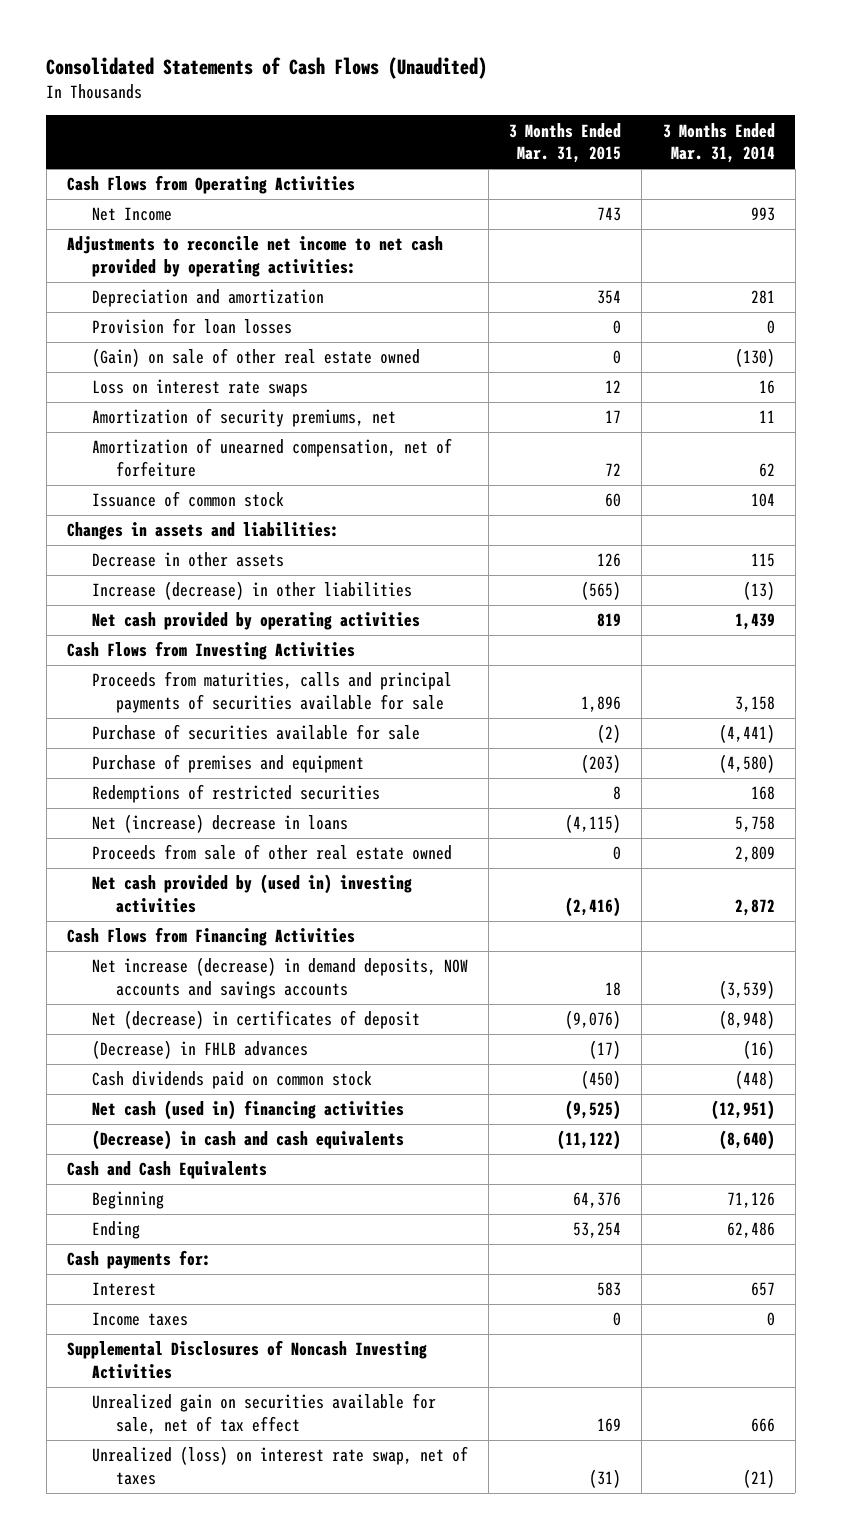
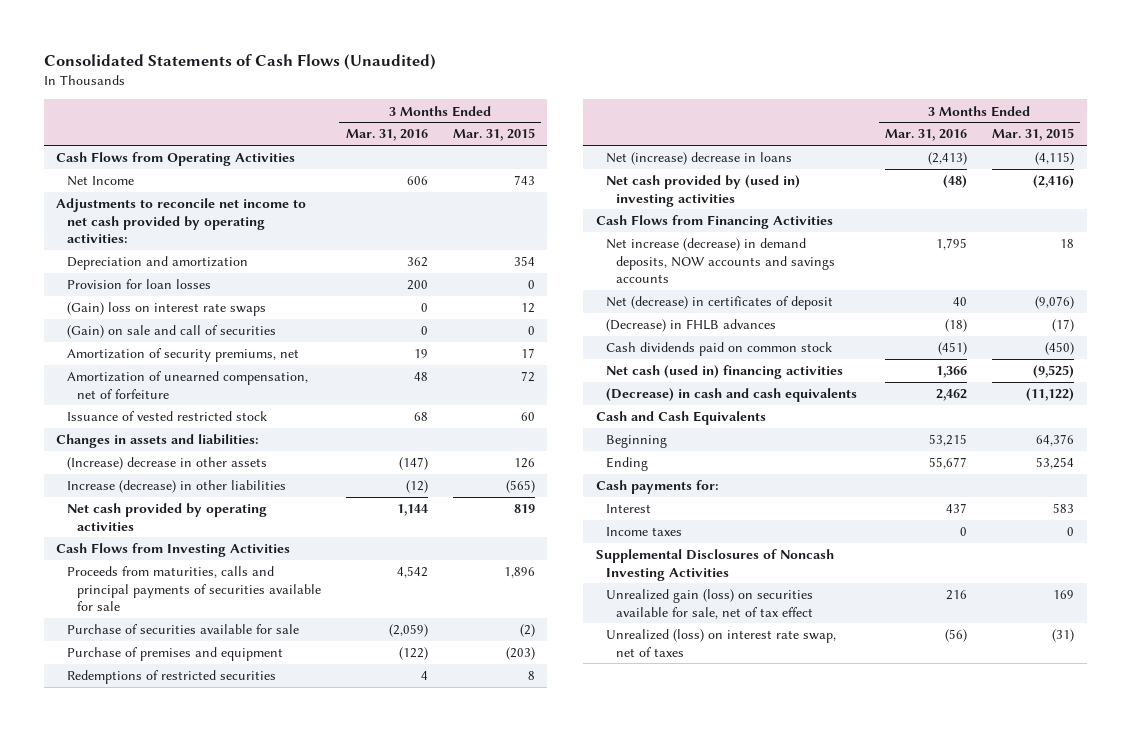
- | 3 Months Ended Mar. 31, 2015 | 3 Months Ended Mar. 31, 2014
+ | 3 Months Ended Mar. 31, 2016 | 3 Months Ended Mar. 31, 2015
- (Gain) on sale of other real estate owned | 0 | (130)
- Loss on interest rate swaps | 12 | 16
+ (Gain) loss on interest rate swaps | 0 | 12
+ (Gain) on sale and call of securities | 0 | 0
- Issuance of common stock | 60 | 104
+ Issuance of vested restricted stock | 68 | 60
- Decrease in other assets | 126 | 115
+ (Increase) decrease in other assets | (147) | 126
- Proceeds from sale of other real estate owned | 0 | 2,809
- Unrealized gain on securities available for sale, net of tax effect | 169 | 666
+ Unrealized gain (loss) on securities available for sale, net of tax effect | 216 | 169

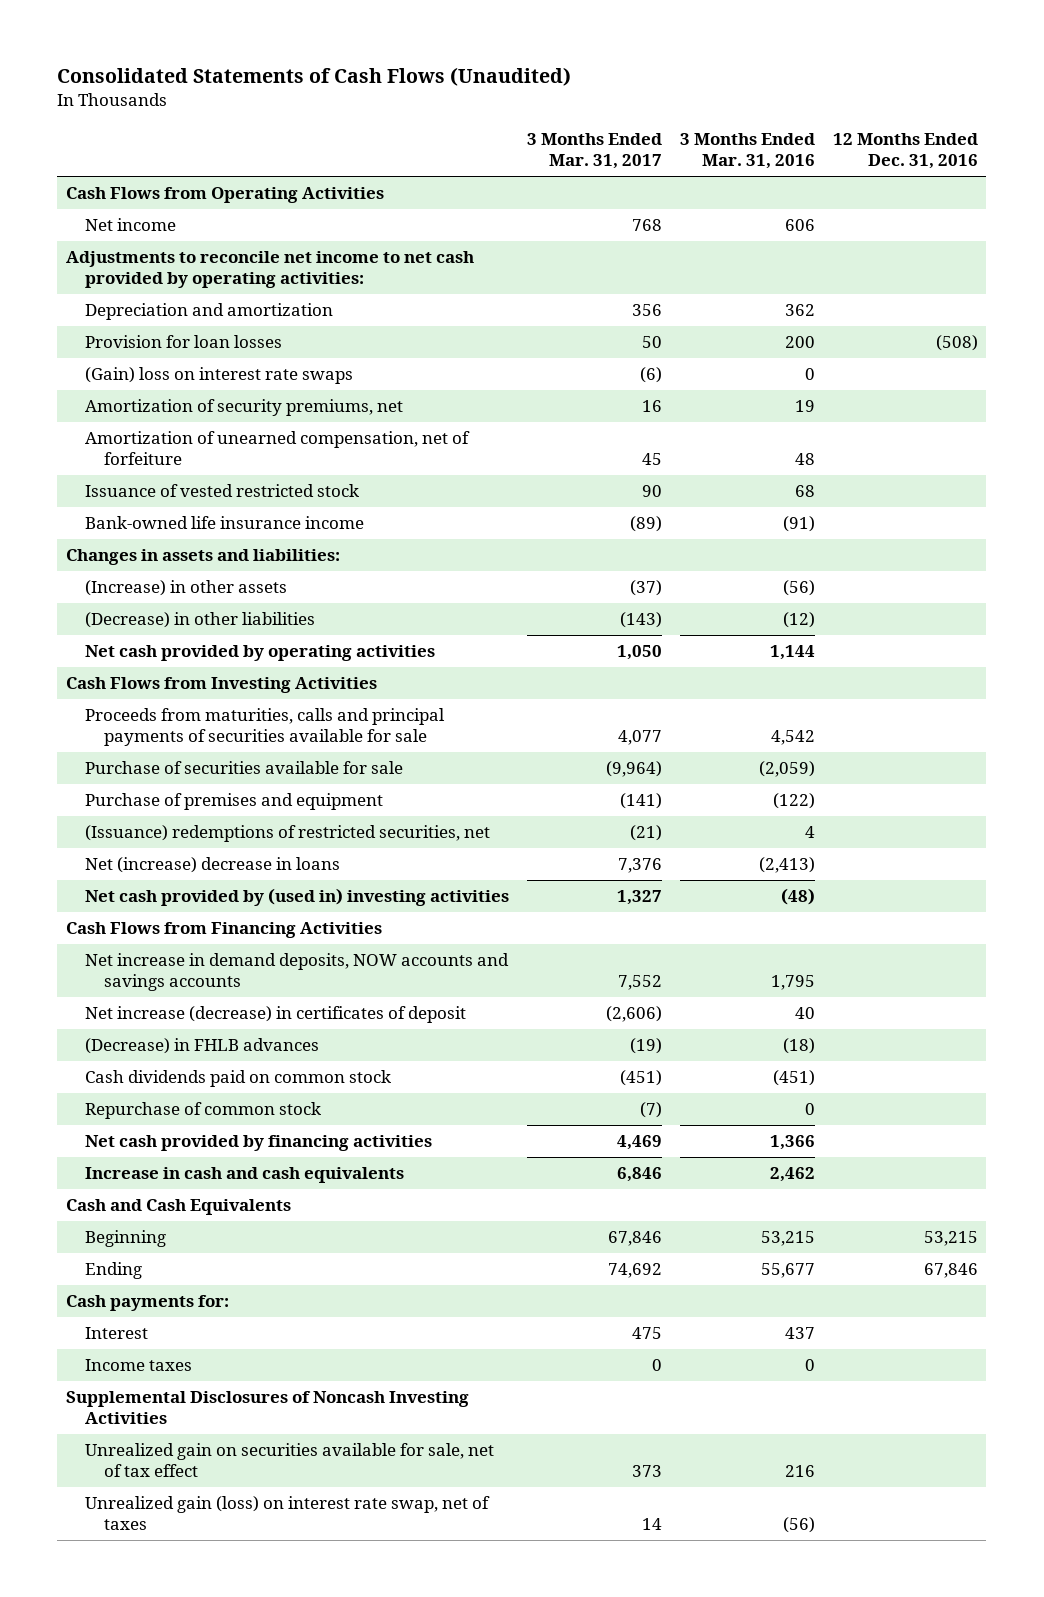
- | 3 Months Ended Mar. 31, 2016 | 3 Months Ended Mar. 31, 2015
+ | 3 Months Ended Mar. 31, 2017 | 3 Months Ended Mar. 31, 2016 | 12 Months Ended Dec. 31, 2016
- Net Income | 606 | 743
+ Net income | 768 | 606 |
- (Gain) on sale and call of securities | 0 | 0
+ Bank-owned life insurance income | (89) | (91) |
- (Increase) decrease in other assets | (147) | 126
- Increase (decrease) in other liabilities | (12) | (565)
+ (Increase) in other assets | (37) | (56) |
+ (Decrease) in other liabilities | (143) | (12) |
- Redemptions of restricted securities | 4 | 8
+ (Issuance) redemptions of restricted securities, net | (21) | 4 |
- Net increase (decrease) in demand deposits, NOW accounts and savings accounts | 1,795 | 18
- Net (decrease) in certificates of deposit | 40 | (9,076)
+ Net increase in demand deposits, NOW accounts and savings accounts | 7,552 | 1,795 |
+ Net increase (decrease) in certificates of deposit | (2,606) | 40 |
- Net cash (used in) financing activities | 1,366 | (9,525)
- (Decrease) in cash and cash equivalents | 2,462 | (11,122)
+ Repurchase of common stock | (7) | 0 |
+ Net cash provided by financing activities | 4,469 | 1,366 |
+ Increase in cash and cash equivalents | 6,846 | 2,462 |
- Unrealized gain (loss) on securities available for sale, net of tax effect | 216 | 169
- Unrealized (loss) on interest rate swap, net of taxes | (56) | (31)
+ Unrealized gain on securities available for sale, net of tax effect | 373 | 216 |
+ Unrealized gain (loss) on interest rate swap, net of taxes | 14 | (56) |

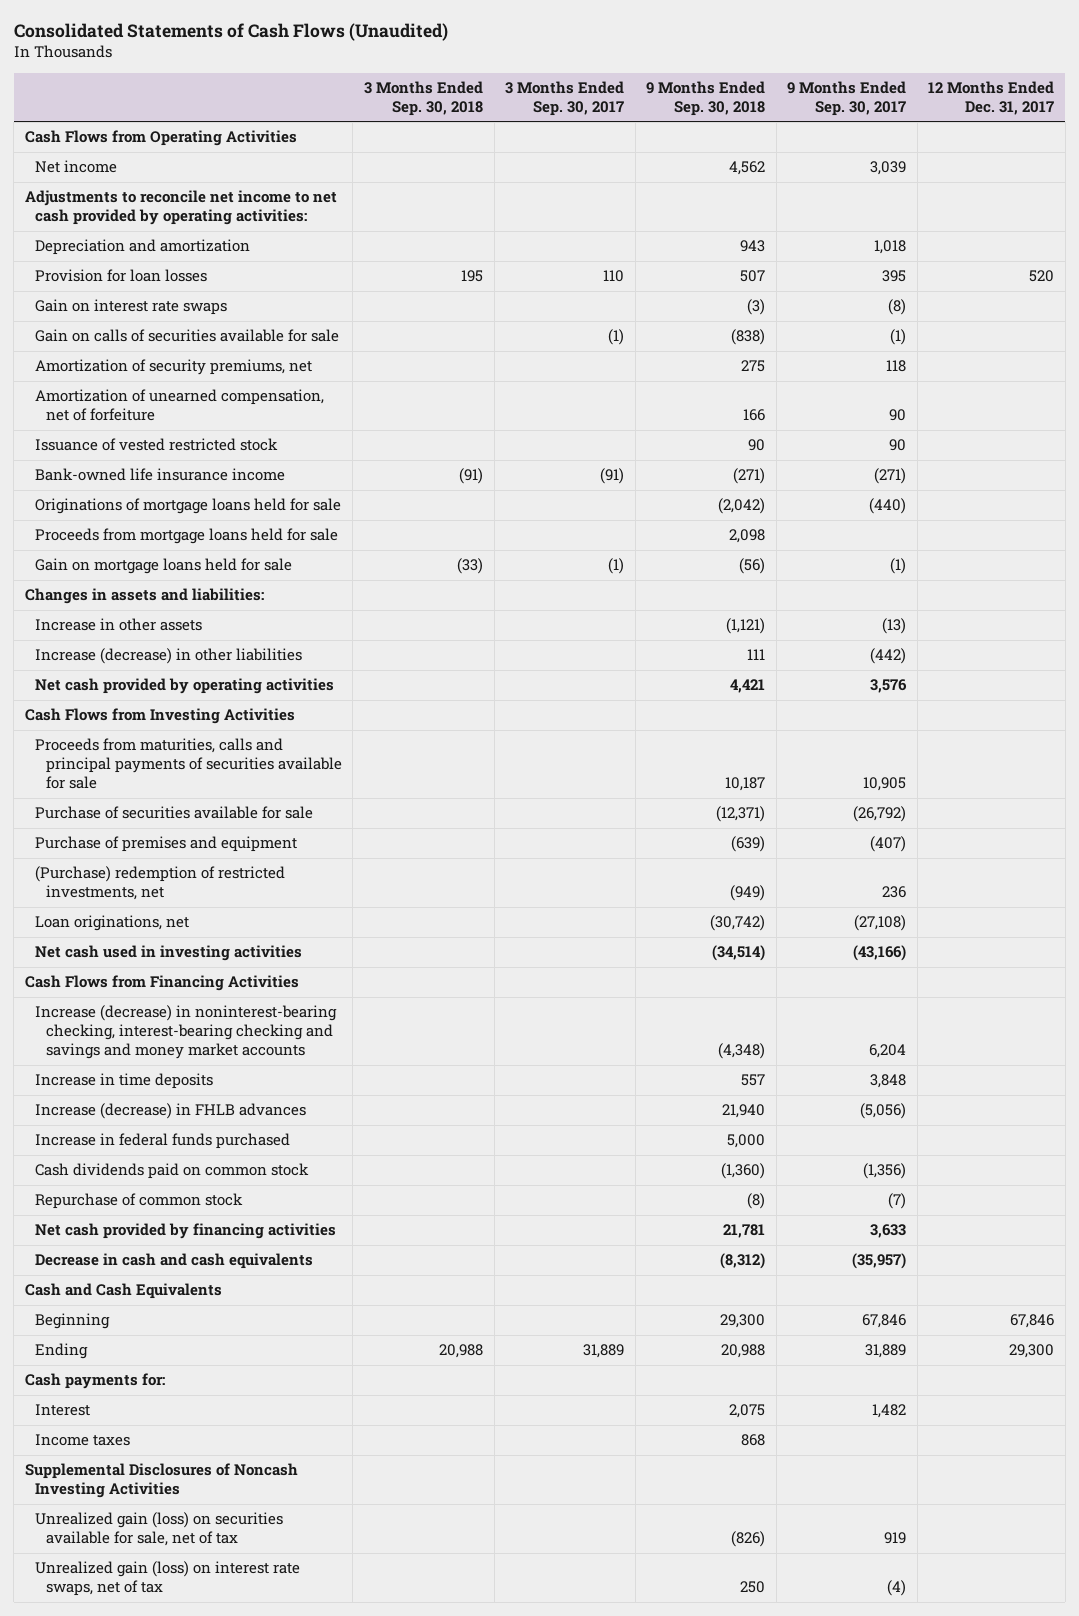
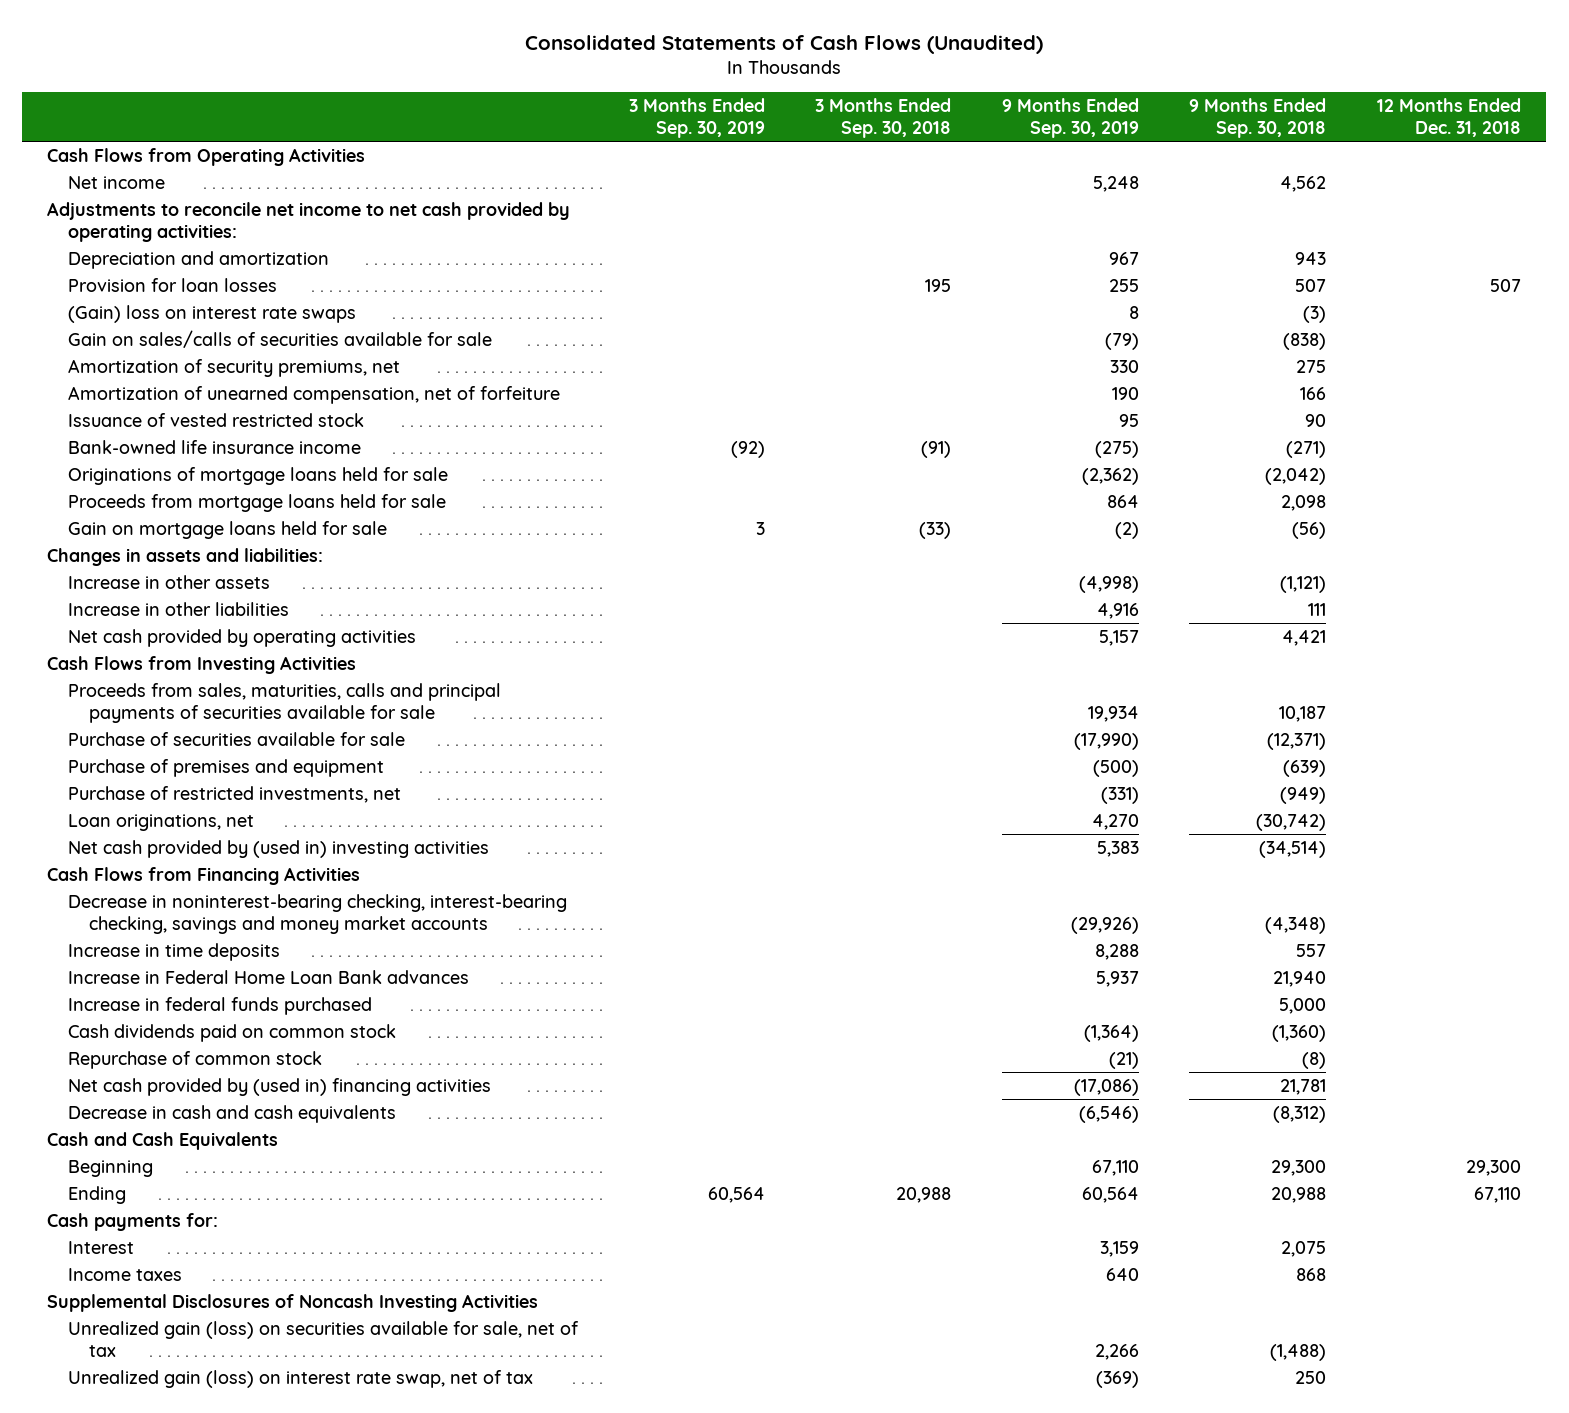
- | 3 Months Ended Sep. 30, 2018 | 3 Months Ended Sep. 30, 2017 | 9 Months Ended Sep. 30, 2018 | 9 Months Ended Sep. 30, 2017 | 12 Months Ended Dec. 31, 2017
+ | 3 Months Ended Sep. 30, 2019 | 3 Months Ended Sep. 30, 2018 | 9 Months Ended Sep. 30, 2019 | 9 Months Ended Sep. 30, 2018 | 12 Months Ended Dec. 31, 2018
- Gain on interest rate swaps | | | (3) | (8) |
- Gain on calls of securities available for sale | | (1) | (838) | (1) |
+ (Gain) loss on interest rate swaps | | | 8 | (3) |
+ Gain on sales/calls of securities available for sale | | | (79) | (838) |
- Increase (decrease) in other liabilities | | | 111 | (442) |
+ Increase in other liabilities | | | 4,916 | 111 |
- Proceeds from maturities, calls and principal payments of securities available for sale | | | 10,187 | 10,905 |
+ Proceeds from sales, maturities, calls and principal payments of securities available for sale | | | 19,934 | 10,187 |
- (Purchase) redemption of restricted investments, net | | | (949) | 236 |
+ Purchase of restricted investments, net | | | (331) | (949) |
- Net cash used in investing activities | | | (34,514) | (43,166) |
+ Net cash provided by (used in) investing activities | | | 5,383 | (34,514) |
- Increase (decrease) in noninterest-bearing checking, interest-bearing checking and savings and money market accounts | | | (4,348) | 6,204 |
+ Decrease in noninterest-bearing checking, interest-bearing checking, savings and money market accounts | | | (29,926) | (4,348) |
- Increase (decrease) in FHLB advances | | | 21,940 | (5,056) |
+ Increase in Federal Home Loan Bank advances | | | 5,937 | 21,940 |
- Net cash provided by financing activities | | | 21,781 | 3,633 |
+ Net cash provided by (used in) financing activities | | | (17,086) | 21,781 |
- Unrealized gain (loss) on securities available for sale, net of tax | | | (826) | 919 |
- Unrealized gain (loss) on interest rate swaps, net of tax | | | 250 | (4) |
+ Unrealized gain (loss) on securities available for sale, net of tax | | | 2,266 | (1,488) |
+ Unrealized gain (loss) on interest rate swap, net of tax | | | (369) | 250 |

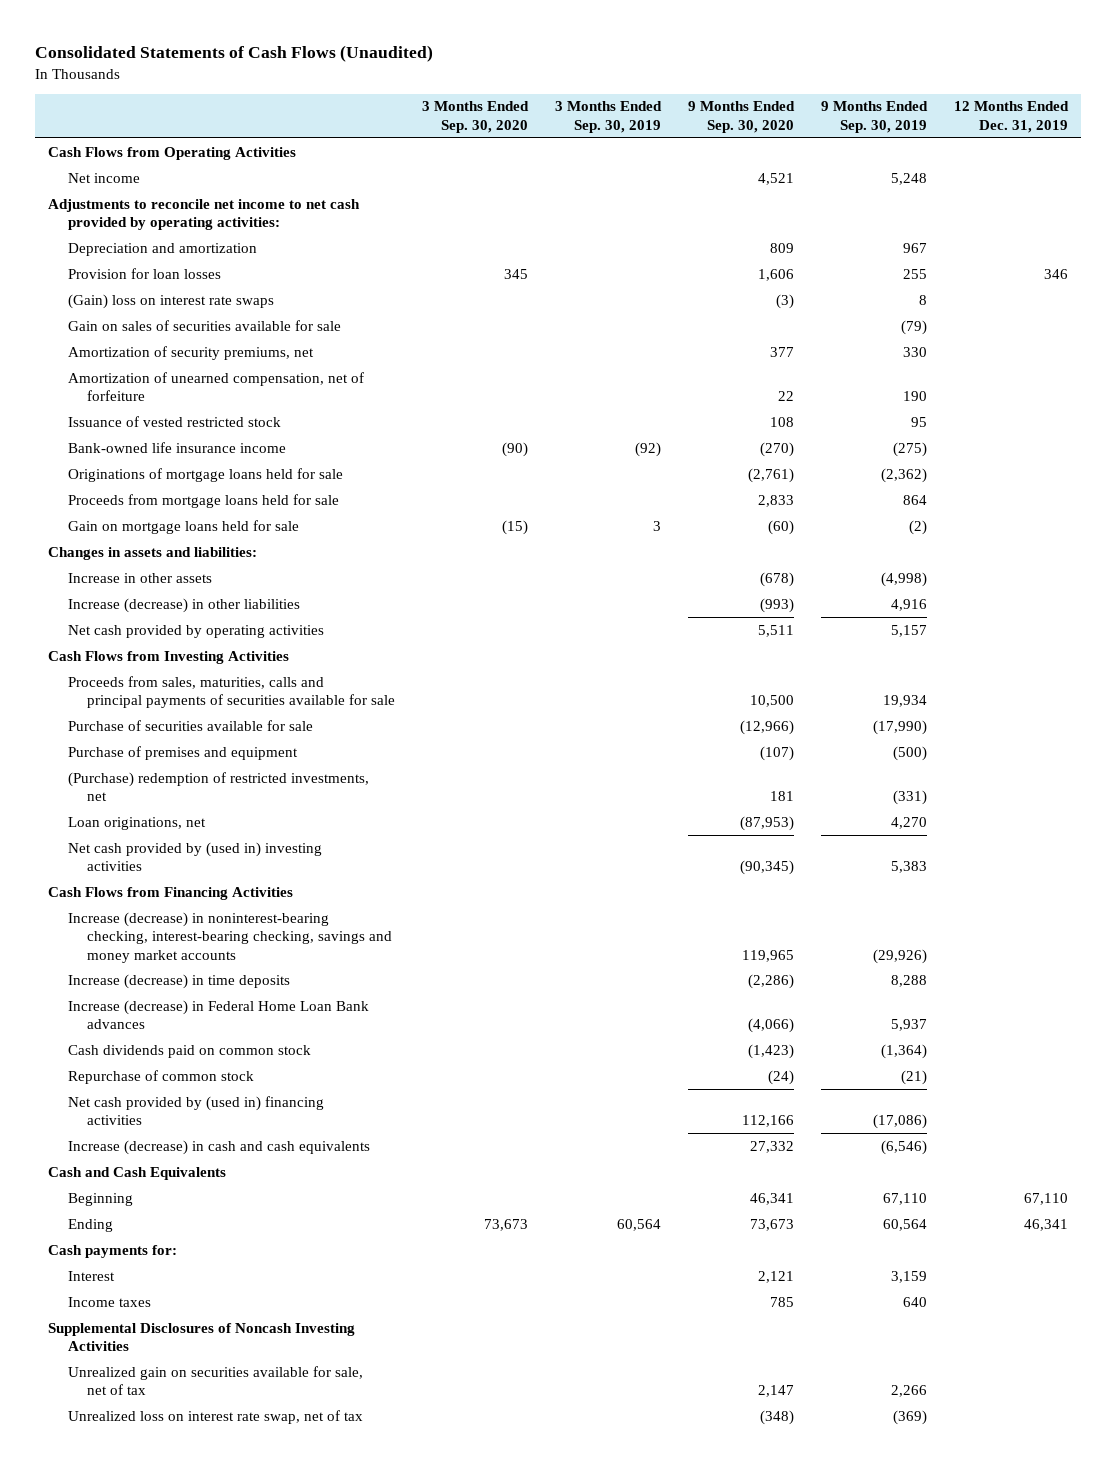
- | 3 Months Ended Sep. 30, 2019 | 3 Months Ended Sep. 30, 2018 | 9 Months Ended Sep. 30, 2019 | 9 Months Ended Sep. 30, 2018 | 12 Months Ended Dec. 31, 2018
+ | 3 Months Ended Sep. 30, 2020 | 3 Months Ended Sep. 30, 2019 | 9 Months Ended Sep. 30, 2020 | 9 Months Ended Sep. 30, 2019 | 12 Months Ended Dec. 31, 2019
- Gain on sales/calls of securities available for sale | | | (79) | (838) |
+ Gain on sales of securities available for sale | | | | (79) |
- Increase in other liabilities | | | 4,916 | 111 |
+ Increase (decrease) in other liabilities | | | (993) | 4,916 |
- Purchase of restricted investments, net | | | (331) | (949) |
+ (Purchase) redemption of restricted investments, net | | | 181 | (331) |
- Decrease in noninterest-bearing checking, interest-bearing checking, savings and money market accounts | | | (29,926) | (4,348) |
- Increase in time deposits | | | 8,288 | 557 |
- Increase in Federal Home Loan Bank advances | | | 5,937 | 21,940 |
- Increase in federal funds purchased | | | | 5,000 |
+ Increase (decrease) in noninterest-bearing checking, interest-bearing checking, savings and money market accounts | | | 119,965 | (29,926) |
+ Increase (decrease) in time deposits | | | (2,286) | 8,288 |
+ Increase (decrease) in Federal Home Loan Bank advances | | | (4,066) | 5,937 |
- Decrease in cash and cash equivalents | | | (6,546) | (8,312) |
+ Increase (decrease) in cash and cash equivalents | | | 27,332 | (6,546) |
- Unrealized gain (loss) on securities available for sale, net of tax | | | 2,266 | (1,488) |
- Unrealized gain (loss) on interest rate swap, net of tax | | | (369) | 250 |
+ Unrealized gain on securities available for sale, net of tax | | | 2,147 | 2,266 |
+ Unrealized loss on interest rate swap, net of tax | | | (348) | (369) |

